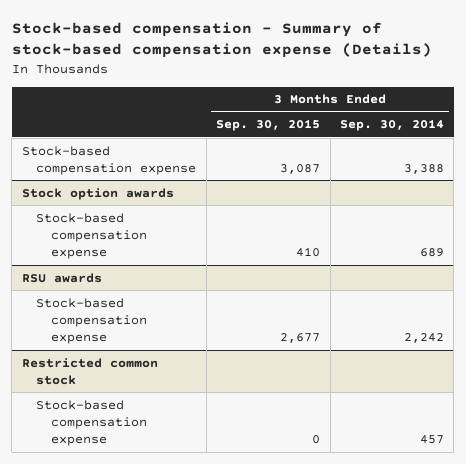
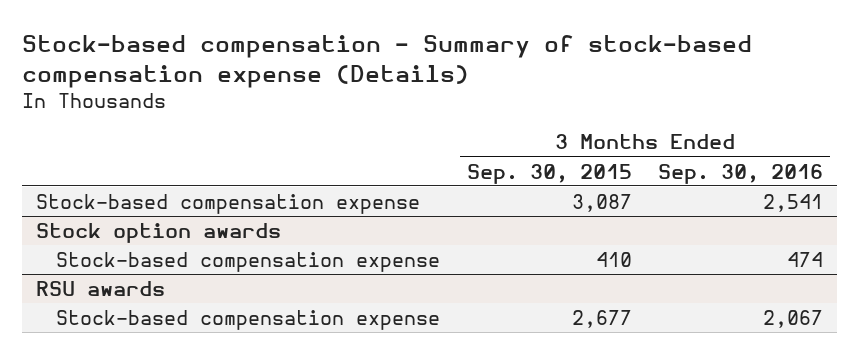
- | 3 Months Ended Sep. 30, 2015 | 3 Months Ended Sep. 30, 2014
+ | 3 Months Ended Sep. 30, 2015 | 3 Months Ended Sep. 30, 2016
- Restricted common stock
- Stock-based compensation expense | 0 | 457

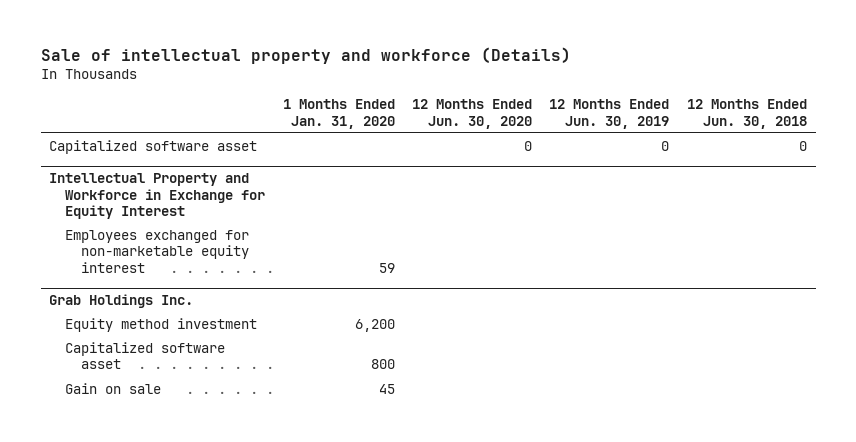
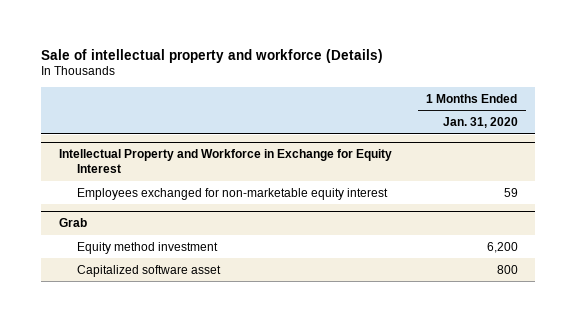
- | 1 Months Ended Jan. 31, 2020 | 12 Months Ended Jun. 30, 2020 | 12 Months Ended Jun. 30, 2019 | 12 Months Ended Jun. 30, 2018
+ | 1 Months Ended Jan. 31, 2020
- Capitalized software asset | | 0 | 0 | 0
- Grab Holdings Inc.
+ Grab
- Gain on sale | 45 | | |

